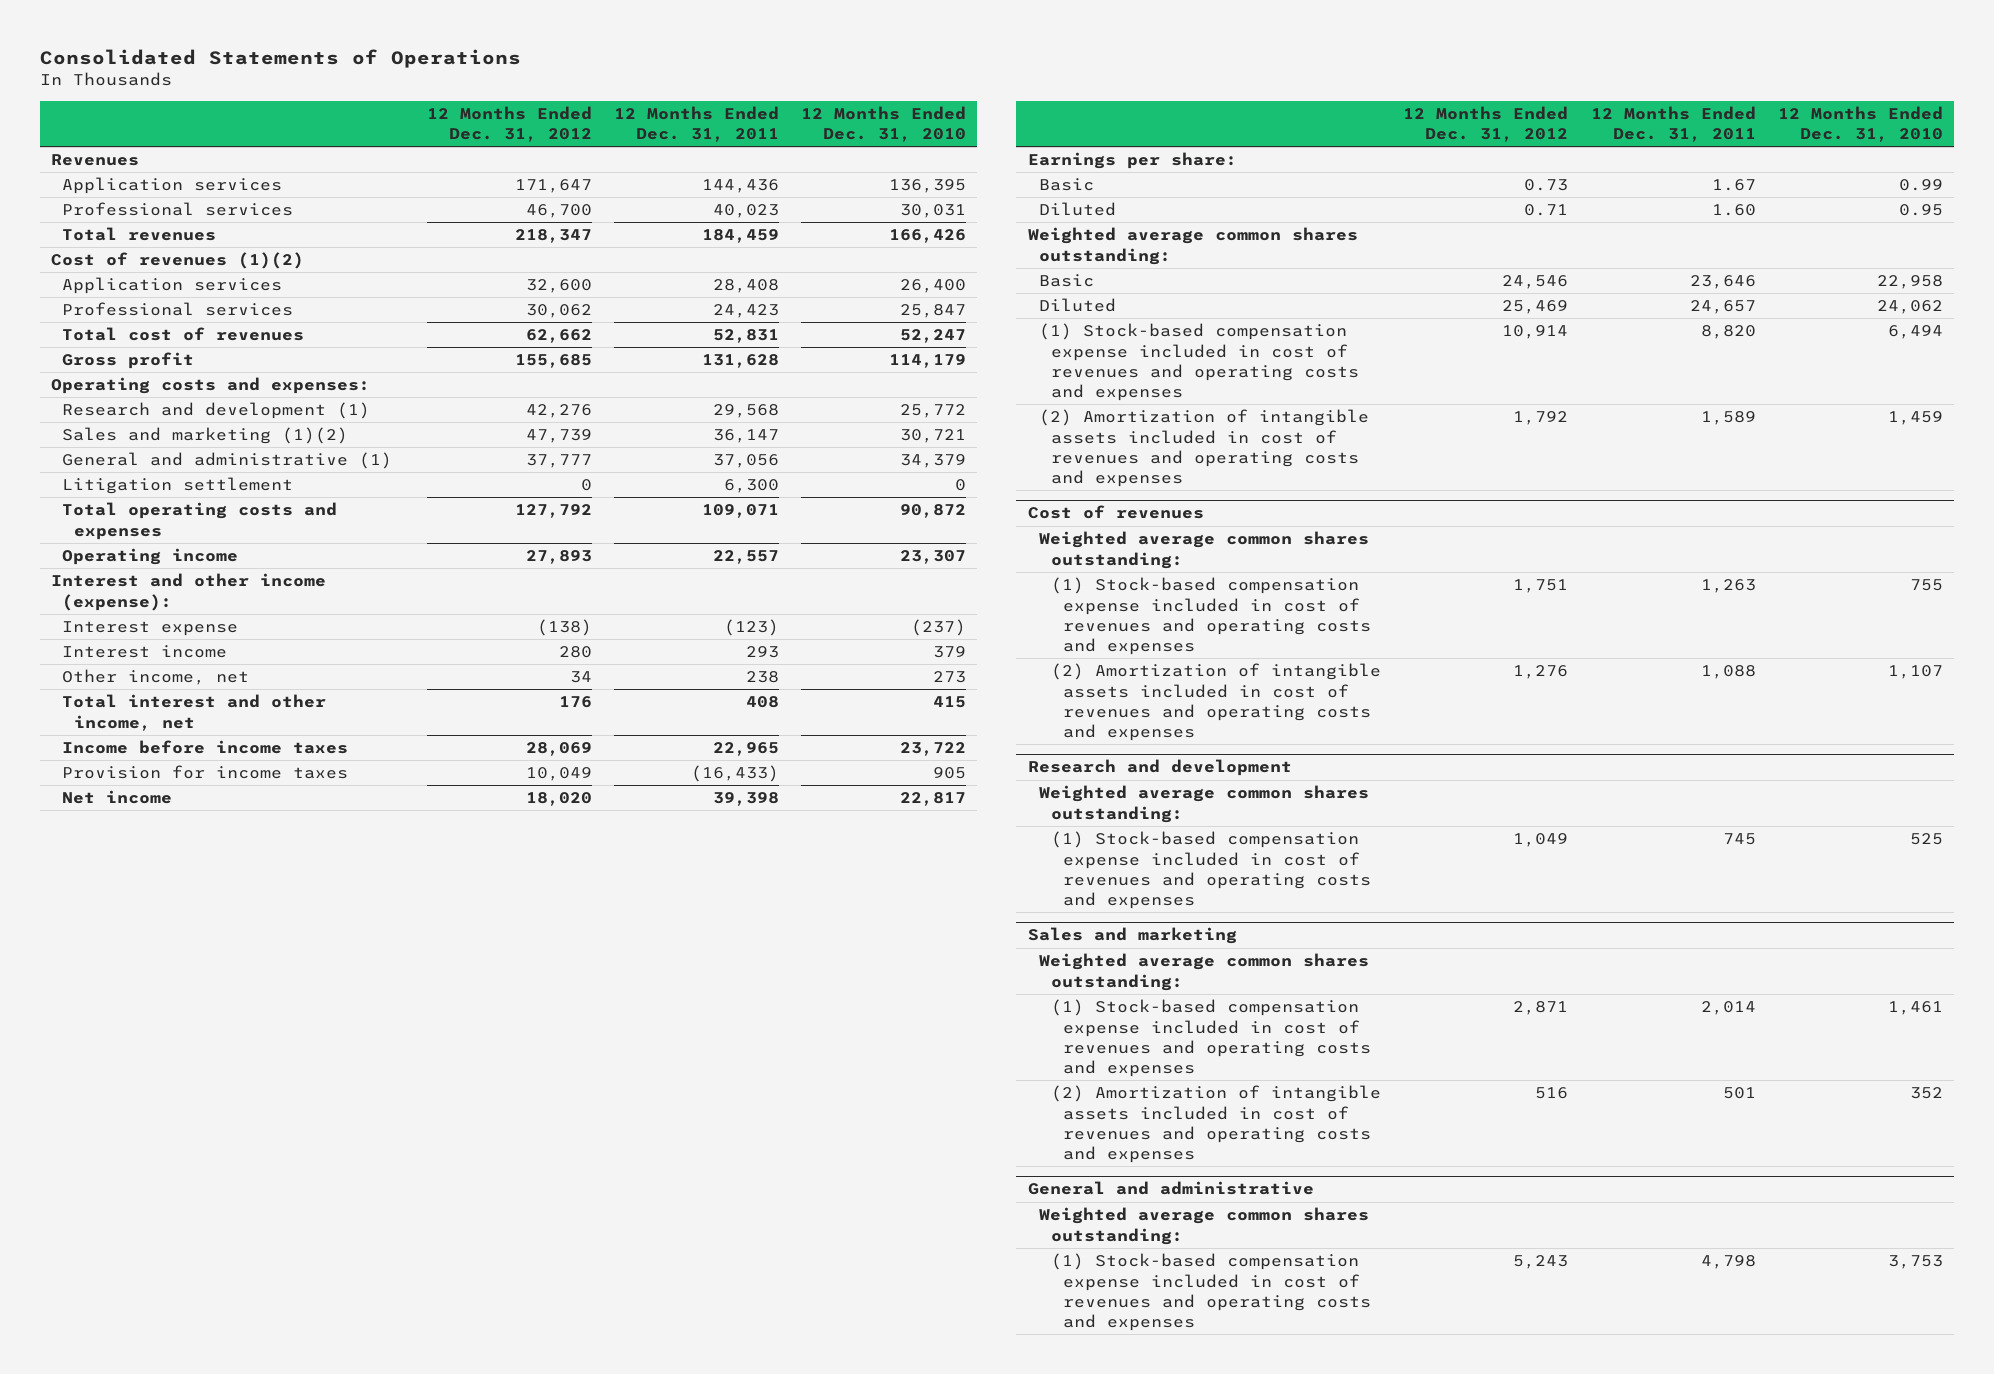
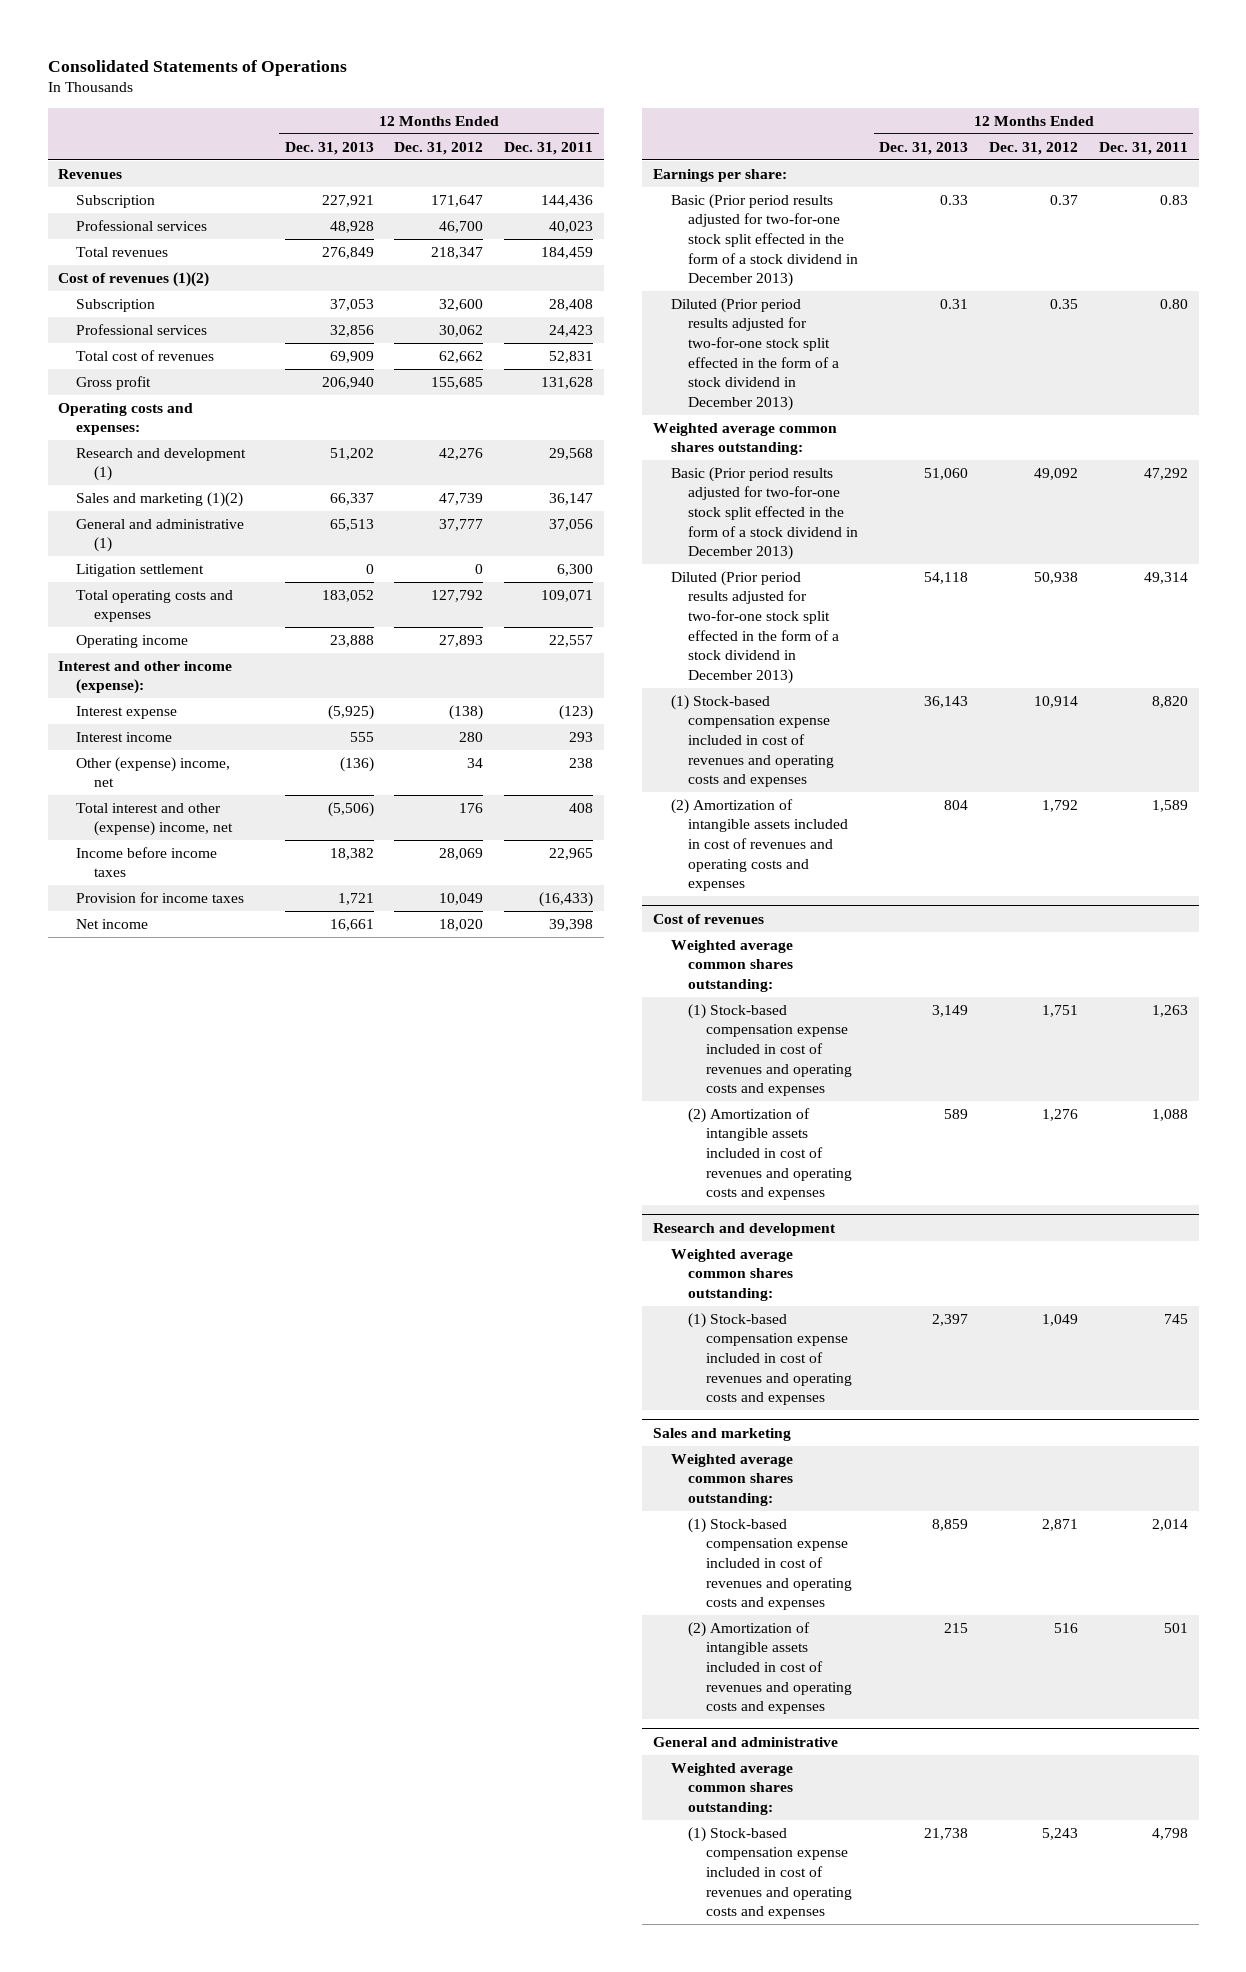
- | 12 Months Ended Dec. 31, 2012 | 12 Months Ended Dec. 31, 2011 | 12 Months Ended Dec. 31, 2010
+ | 12 Months Ended Dec. 31, 2013 | 12 Months Ended Dec. 31, 2012 | 12 Months Ended Dec. 31, 2011
- Application services | 171,647 | 144,436 | 136,395
+ Subscription | 227,921 | 171,647 | 144,436
- Application services | 32,600 | 28,408 | 26,400
+ Subscription | 37,053 | 32,600 | 28,408
- Other income, net | 34 | 238 | 273
- Total interest and other income, net | 176 | 408 | 415
+ Other (expense) income, net | (136) | 34 | 238
+ Total interest and other (expense) income, net | (5,506) | 176 | 408
- Basic | 0.73 | 1.67 | 0.99
- Diluted | 0.71 | 1.60 | 0.95
+ Basic (Prior period results adjusted for two-for-one stock split effected in the form of a stock dividend in December 2013) | 0.33 | 0.37 | 0.83
+ Diluted (Prior period results adjusted for two-for-one stock split effected in the form of a stock dividend in December 2013) | 0.31 | 0.35 | 0.80
- Basic | 24,546 | 23,646 | 22,958
- Diluted | 25,469 | 24,657 | 24,062
+ Basic (Prior period results adjusted for two-for-one stock split effected in the form of a stock dividend in December 2013) | 51,060 | 49,092 | 47,292
+ Diluted (Prior period results adjusted for two-for-one stock split effected in the form of a stock dividend in December 2013) | 54,118 | 50,938 | 49,314

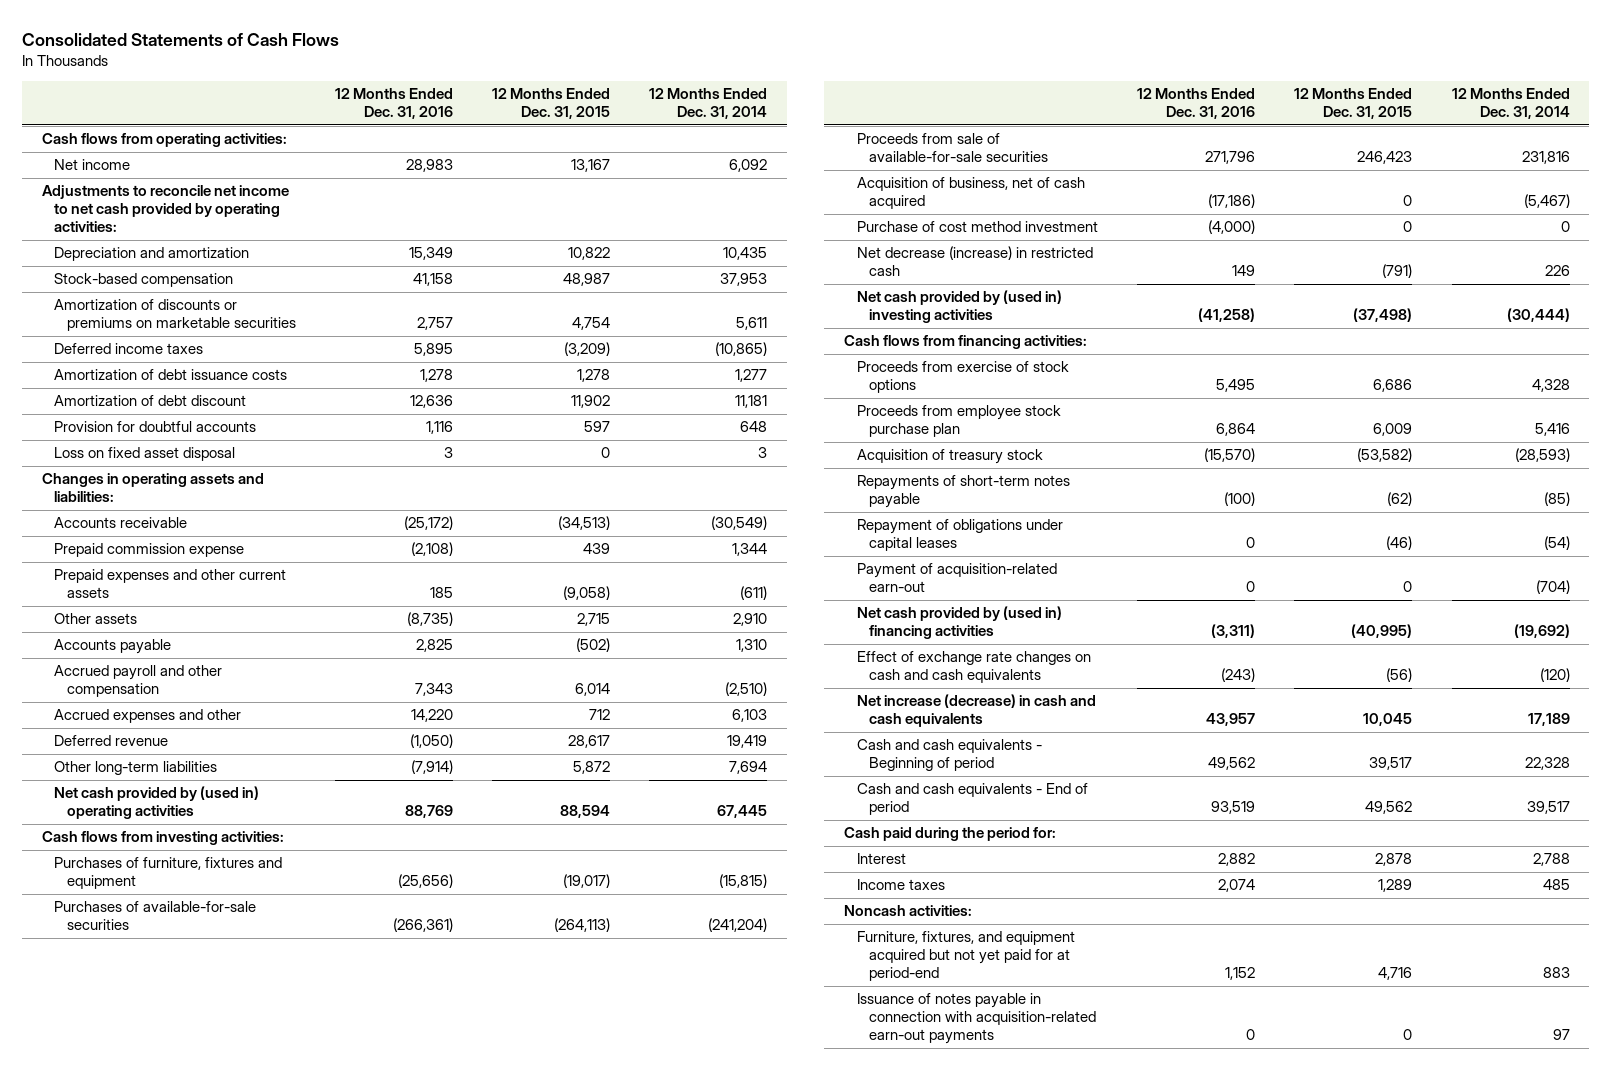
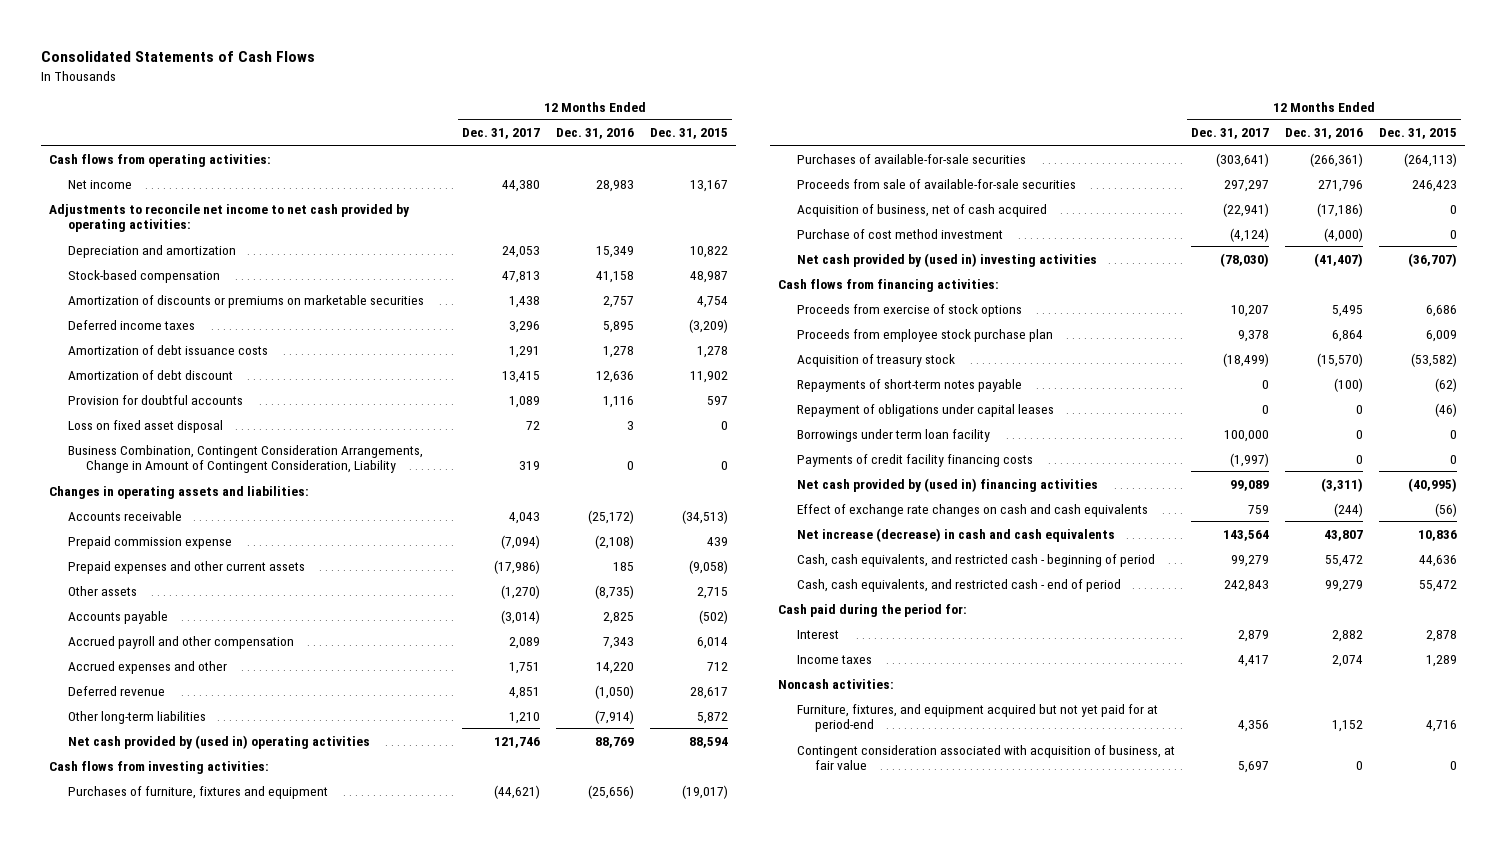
- | 12 Months Ended Dec. 31, 2016 | 12 Months Ended Dec. 31, 2015 | 12 Months Ended Dec. 31, 2014
+ | 12 Months Ended Dec. 31, 2017 | 12 Months Ended Dec. 31, 2016 | 12 Months Ended Dec. 31, 2015
+ Business Combination, Contingent Consideration Arrangements, Change in Amount of Contingent Consideration, Liability | 319 | 0 | 0
- Net decrease (increase) in restricted cash | 149 | (791) | 226
- Net cash provided by (used in) investing activities | (41,258) | (37,498) | (30,444)
+ Net cash provided by (used in) investing activities | (78,030) | (41,407) | (36,707)
- Payment of acquisition-related earn-out | 0 | 0 | (704)
+ Borrowings under term loan facility | 100,000 | 0 | 0
+ Payments of credit facility financing costs | (1,997) | 0 | 0
- Effect of exchange rate changes on cash and cash equivalents | (243) | (56) | (120)
- Net increase (decrease) in cash and cash equivalents | 43,957 | 10,045 | 17,189
- Cash and cash equivalents - Beginning of period | 49,562 | 39,517 | 22,328
- Cash and cash equivalents - End of period | 93,519 | 49,562 | 39,517
+ Effect of exchange rate changes on cash and cash equivalents | 759 | (244) | (56)
+ Net increase (decrease) in cash and cash equivalents | 143,564 | 43,807 | 10,836
+ Cash, cash equivalents, and restricted cash - beginning of period | 99,279 | 55,472 | 44,636
+ Cash, cash equivalents, and restricted cash - end of period | 242,843 | 99,279 | 55,472
- Issuance of notes payable in connection with acquisition-related earn-out payments | 0 | 0 | 97
+ Contingent consideration associated with acquisition of business, at fair value | 5,697 | 0 | 0

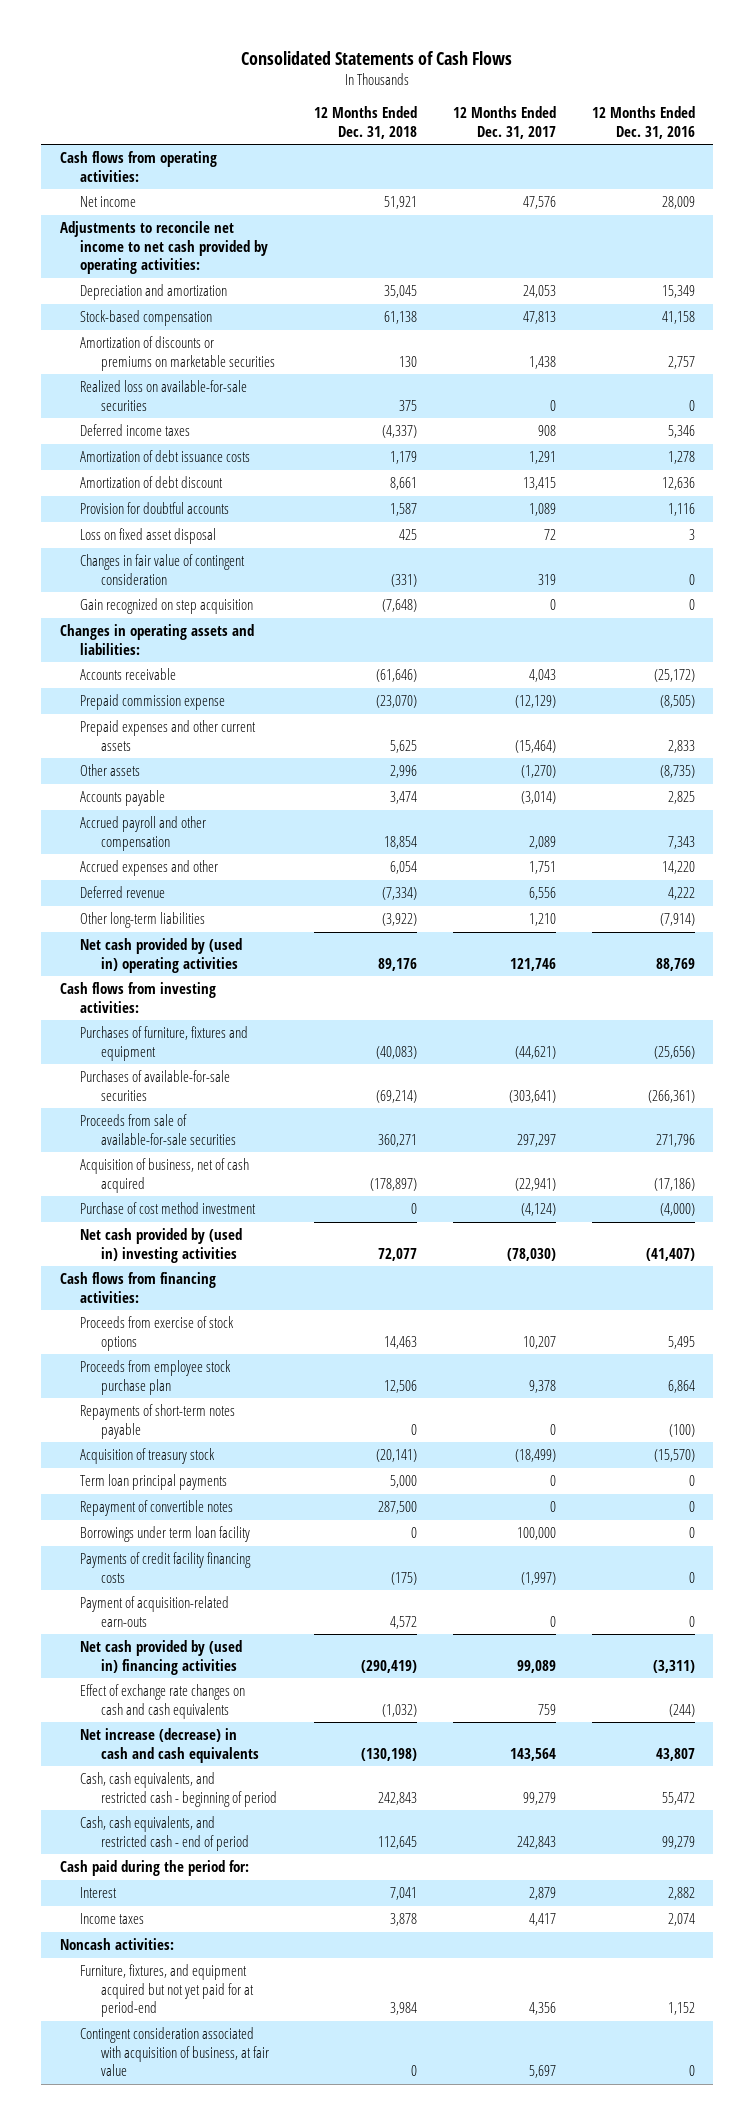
- | 12 Months Ended Dec. 31, 2017 | 12 Months Ended Dec. 31, 2016 | 12 Months Ended Dec. 31, 2015
+ | 12 Months Ended Dec. 31, 2018 | 12 Months Ended Dec. 31, 2017 | 12 Months Ended Dec. 31, 2016
- Net income | 44,380 | 28,983 | 13,167
+ Net income | 51,921 | 47,576 | 28,009
- Deferred income taxes | 3,296 | 5,895 | (3,209)
+ Realized loss on available-for-sale securities | 375 | 0 | 0
+ Deferred income taxes | (4,337) | 908 | 5,346
- Business Combination, Contingent Consideration Arrangements, Change in Amount of Contingent Consideration, Liability | 319 | 0 | 0
+ Changes in fair value of contingent consideration | (331) | 319 | 0
+ Gain recognized on step acquisition | (7,648) | 0 | 0
- Prepaid commission expense | (7,094) | (2,108) | 439
- Prepaid expenses and other current assets | (17,986) | 185 | (9,058)
+ Prepaid commission expense | (23,070) | (12,129) | (8,505)
+ Prepaid expenses and other current assets | 5,625 | (15,464) | 2,833
- Deferred revenue | 4,851 | (1,050) | 28,617
+ Deferred revenue | (7,334) | 6,556 | 4,222
- Repayment of obligations under capital leases | 0 | 0 | (46)
moved down: Acquisition of treasury stock | (20,141) | (18,499) | (15,570)
+ Term loan principal payments | 5,000 | 0 | 0
+ Repayment of convertible notes | 287,500 | 0 | 0
+ Payment of acquisition-related earn-outs | 4,572 | 0 | 0

